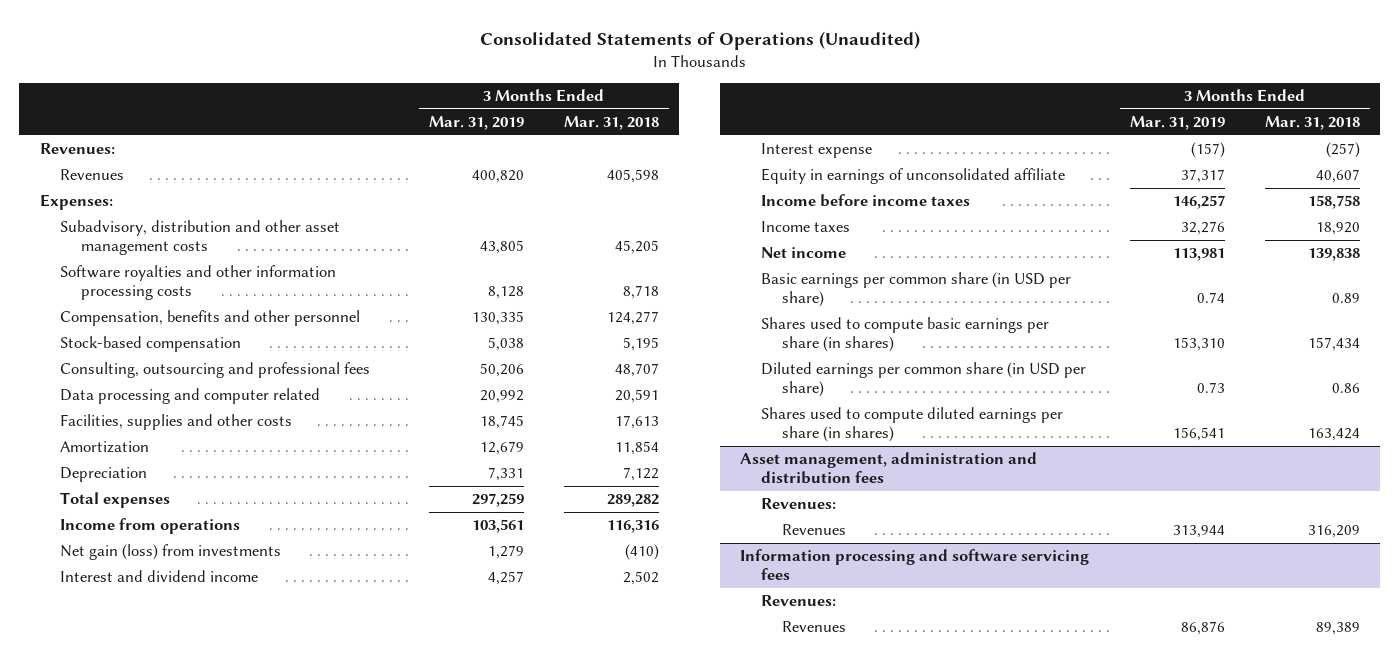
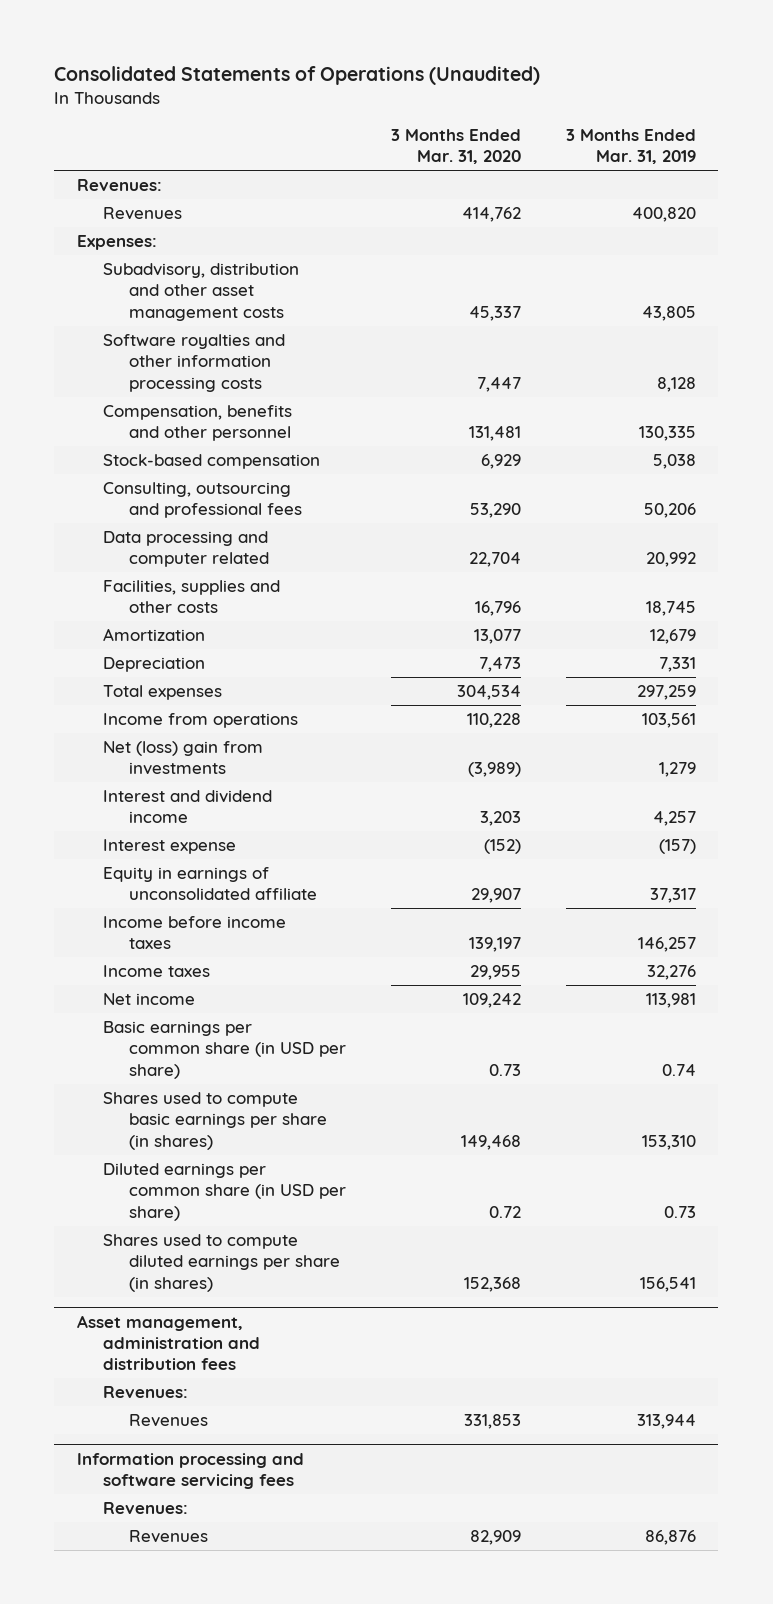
- | 3 Months Ended Mar. 31, 2019 | 3 Months Ended Mar. 31, 2018
+ | 3 Months Ended Mar. 31, 2020 | 3 Months Ended Mar. 31, 2019
- Net gain (loss) from investments | 1,279 | (410)
+ Net (loss) gain from investments | (3,989) | 1,279

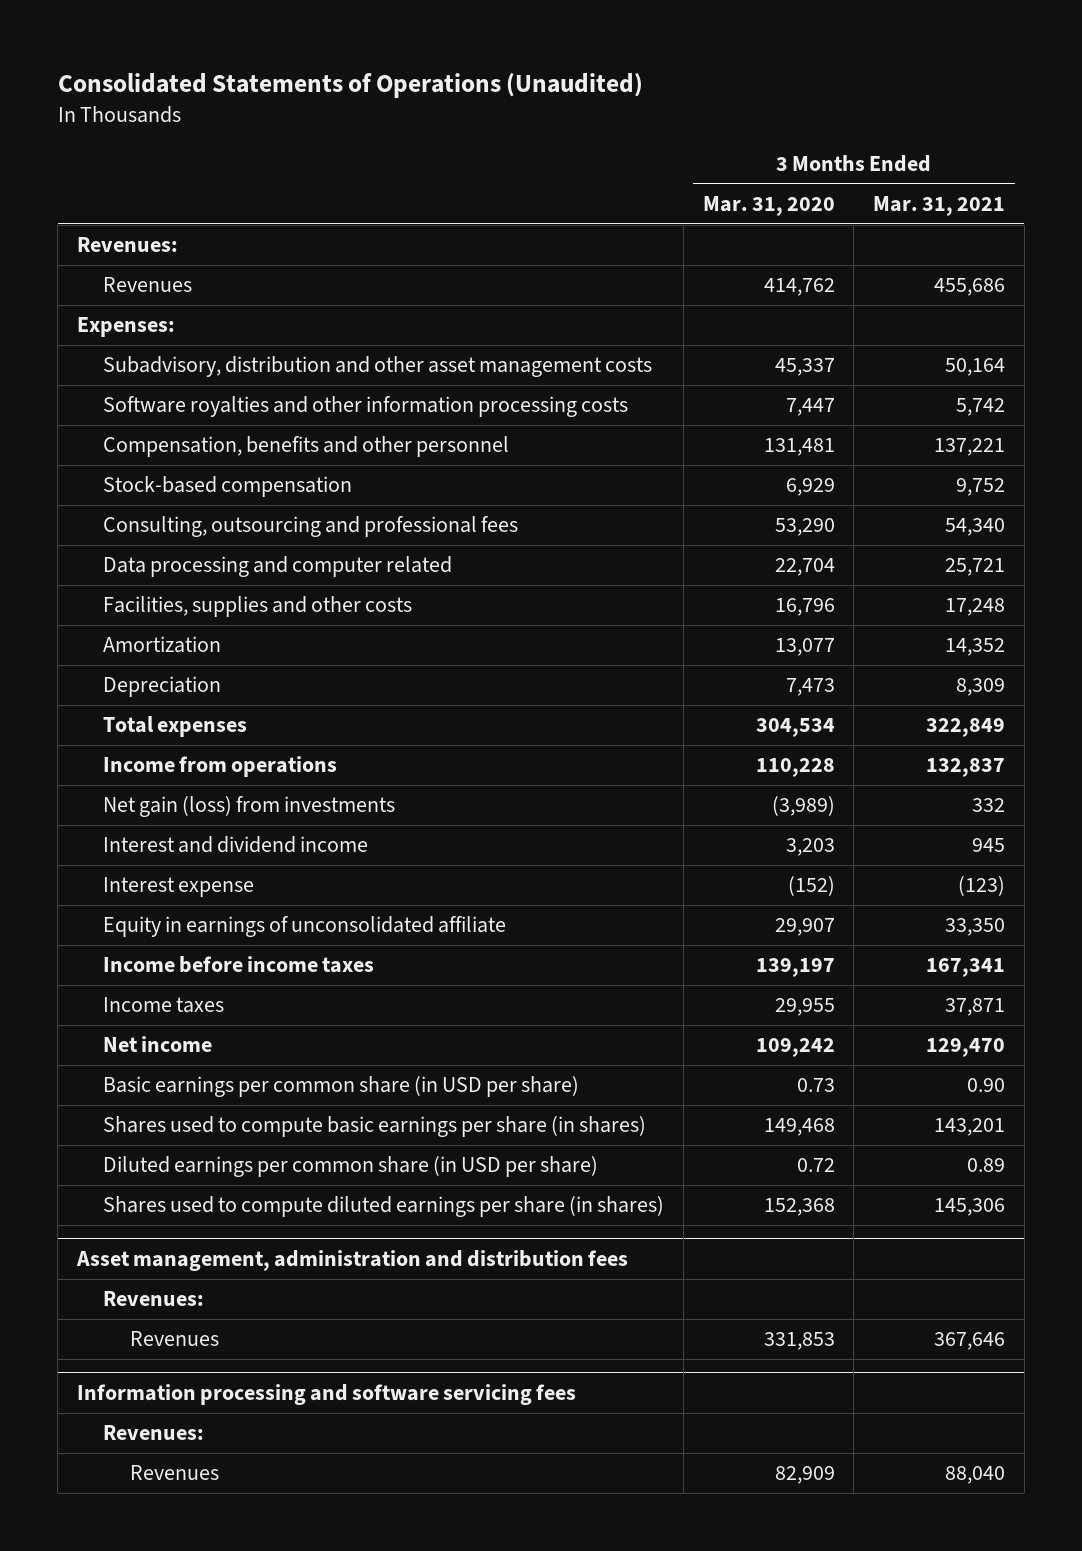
- | 3 Months Ended Mar. 31, 2020 | 3 Months Ended Mar. 31, 2019
+ | 3 Months Ended Mar. 31, 2020 | 3 Months Ended Mar. 31, 2021
- Net (loss) gain from investments | (3,989) | 1,279
+ Net gain (loss) from investments | (3,989) | 332

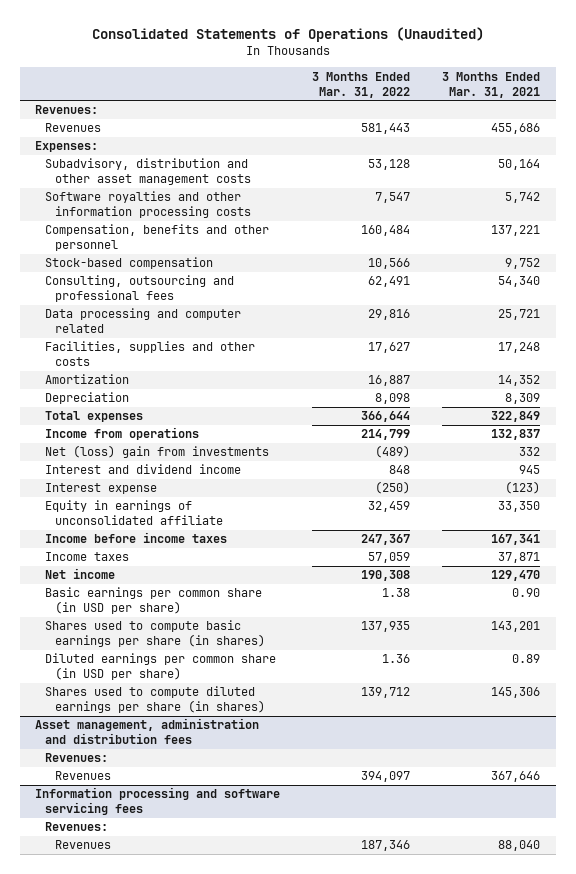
- | 3 Months Ended Mar. 31, 2020 | 3 Months Ended Mar. 31, 2021
+ | 3 Months Ended Mar. 31, 2022 | 3 Months Ended Mar. 31, 2021
- Net gain (loss) from investments | (3,989) | 332
+ Net (loss) gain from investments | (489) | 332

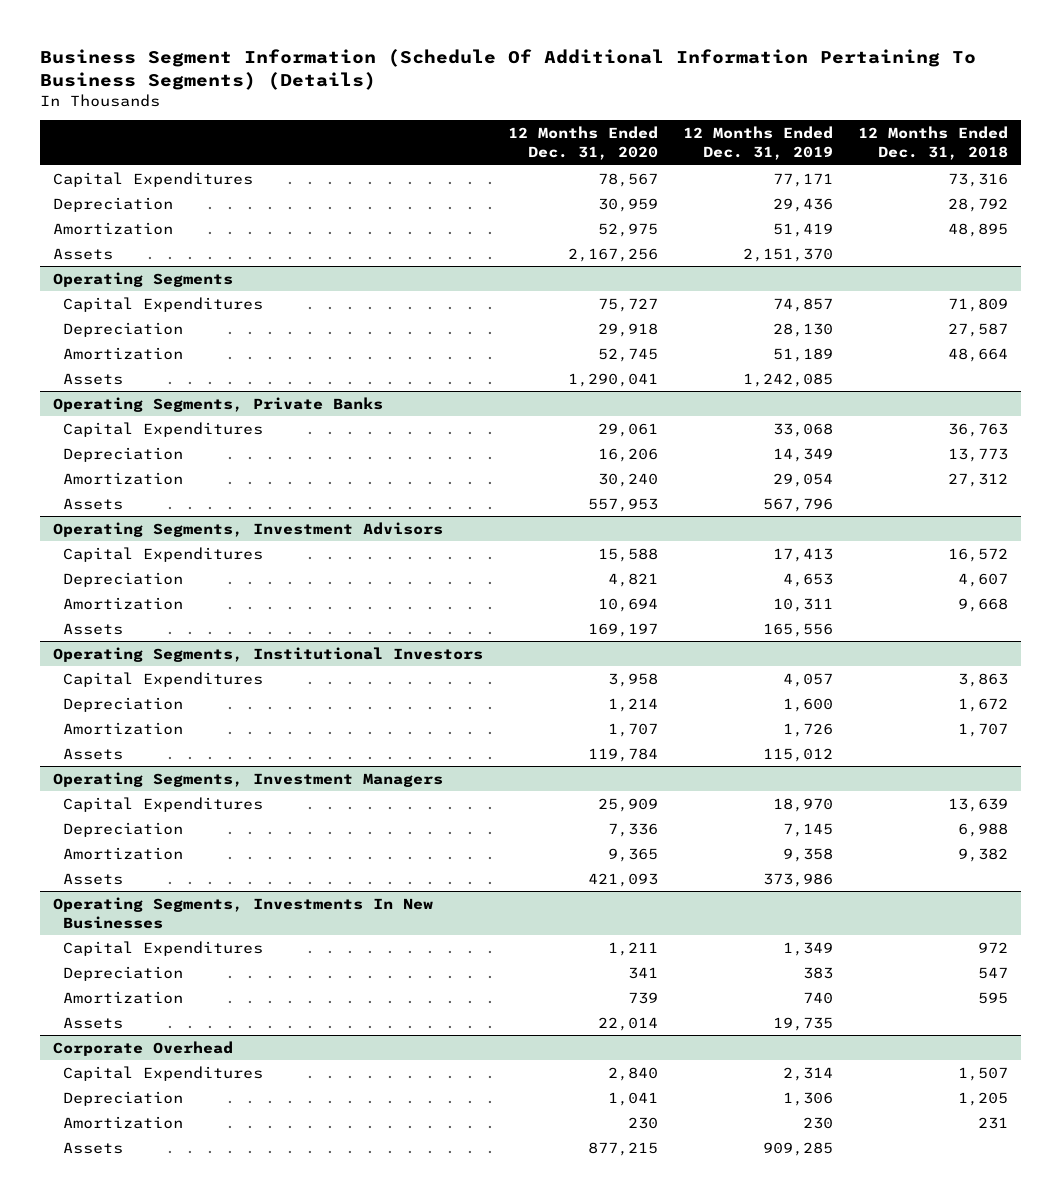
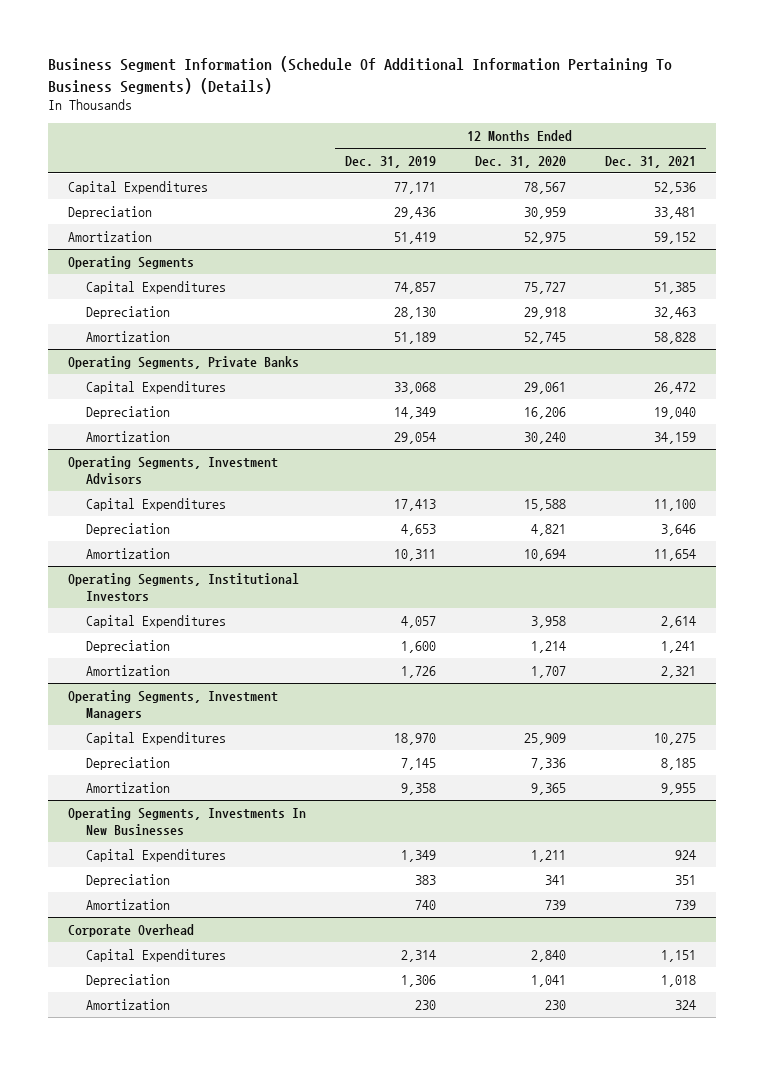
- | 12 Months Ended Dec. 31, 2020 | 12 Months Ended Dec. 31, 2019 | 12 Months Ended Dec. 31, 2018
+ | 12 Months Ended Dec. 31, 2019 | 12 Months Ended Dec. 31, 2020 | 12 Months Ended Dec. 31, 2021
- Assets | 2,167,256 | 2,151,370 |
@ Operating Segments
- Assets | 1,290,041 | 1,242,085 |
@ Operating Segments, Private Banks
- Assets | 557,953 | 567,796 |
@ Operating Segments, Investment Advisors
- Assets | 169,197 | 165,556 |
@ Operating Segments, Institutional Investors
- Assets | 119,784 | 115,012 |
@ Operating Segments, Investment Managers
- Assets | 421,093 | 373,986 |
@ Operating Segments, Investments In New Businesses
- Assets | 22,014 | 19,735 |
@ Corporate Overhead
- Assets | 877,215 | 909,285 |

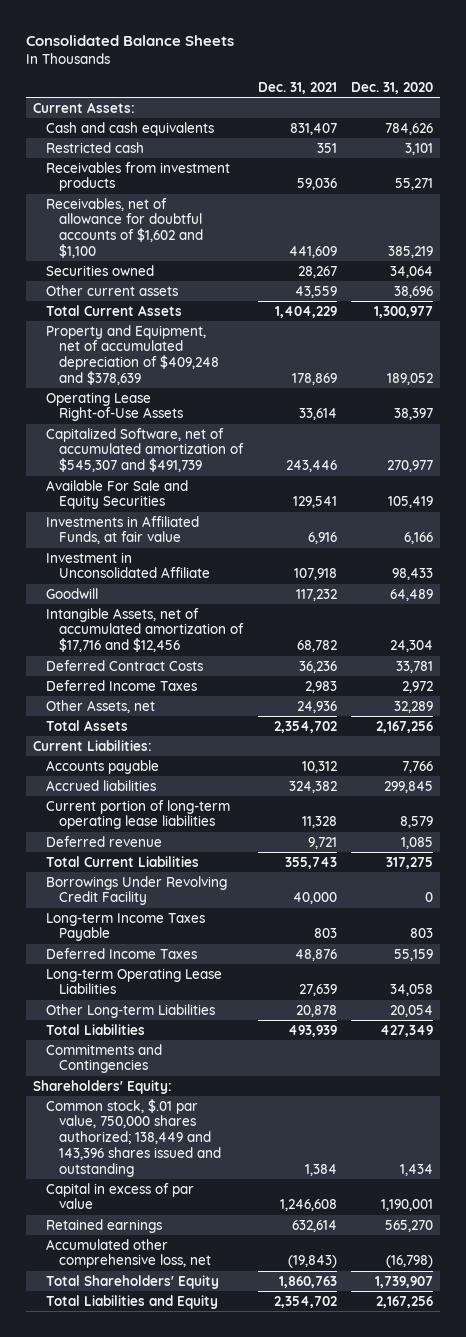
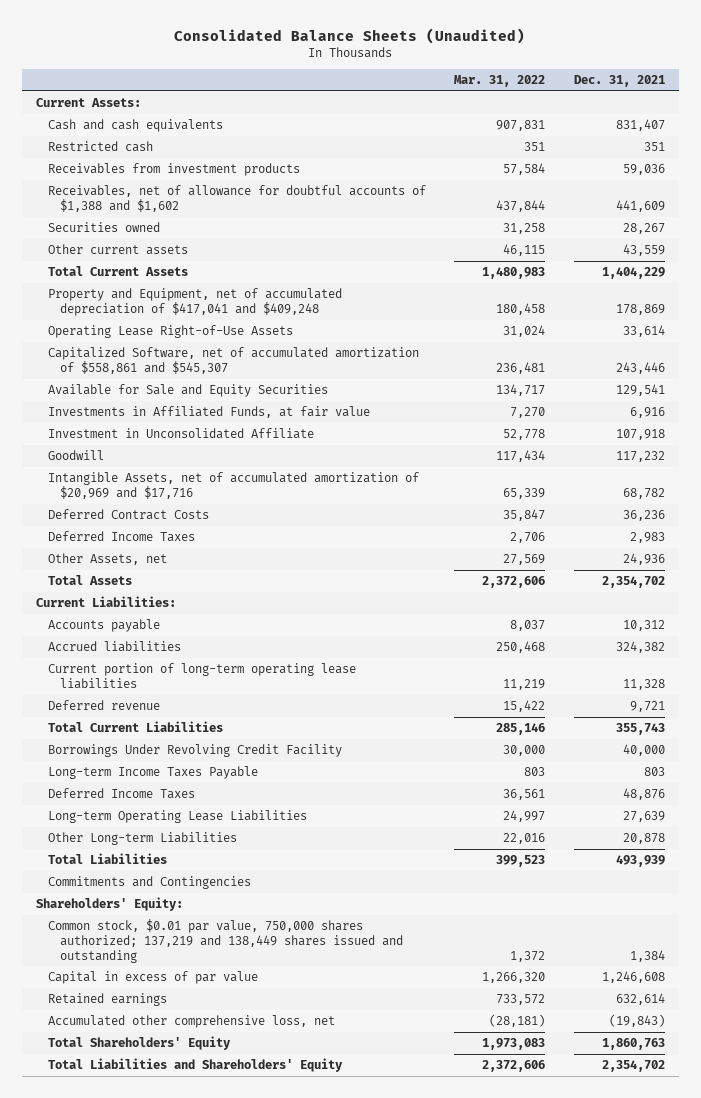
- Consolidated Balance Sheets
+ Consolidated Balance Sheets (Unaudited)
- | Dec. 31, 2021 | Dec. 31, 2020
+ | Mar. 31, 2022 | Dec. 31, 2021
- Receivables, net of allowance for doubtful accounts of $1,602 and $1,100 | 441,609 | 385,219
+ Receivables, net of allowance for doubtful accounts of $1,388 and $1,602 | 437,844 | 441,609
- Property and Equipment, net of accumulated depreciation of $409,248 and $378,639 | 178,869 | 189,052
+ Property and Equipment, net of accumulated depreciation of $417,041 and $409,248 | 180,458 | 178,869
- Capitalized Software, net of accumulated amortization of $545,307 and $491,739 | 243,446 | 270,977
- Available For Sale and Equity Securities | 129,541 | 105,419
+ Capitalized Software, net of accumulated amortization of $558,861 and $545,307 | 236,481 | 243,446
+ Available for Sale and Equity Securities | 134,717 | 129,541
- Intangible Assets, net of accumulated amortization of $17,716 and $12,456 | 68,782 | 24,304
+ Intangible Assets, net of accumulated amortization of $20,969 and $17,716 | 65,339 | 68,782
- Common stock, $.01 par value, 750,000 shares authorized; 138,449 and 143,396 shares issued and outstanding | 1,384 | 1,434
+ Common stock, $0.01 par value, 750,000 shares authorized; 137,219 and 138,449 shares issued and outstanding | 1,372 | 1,384
- Total Liabilities and Equity | 2,354,702 | 2,167,256
+ Total Liabilities and Shareholders' Equity | 2,372,606 | 2,354,702

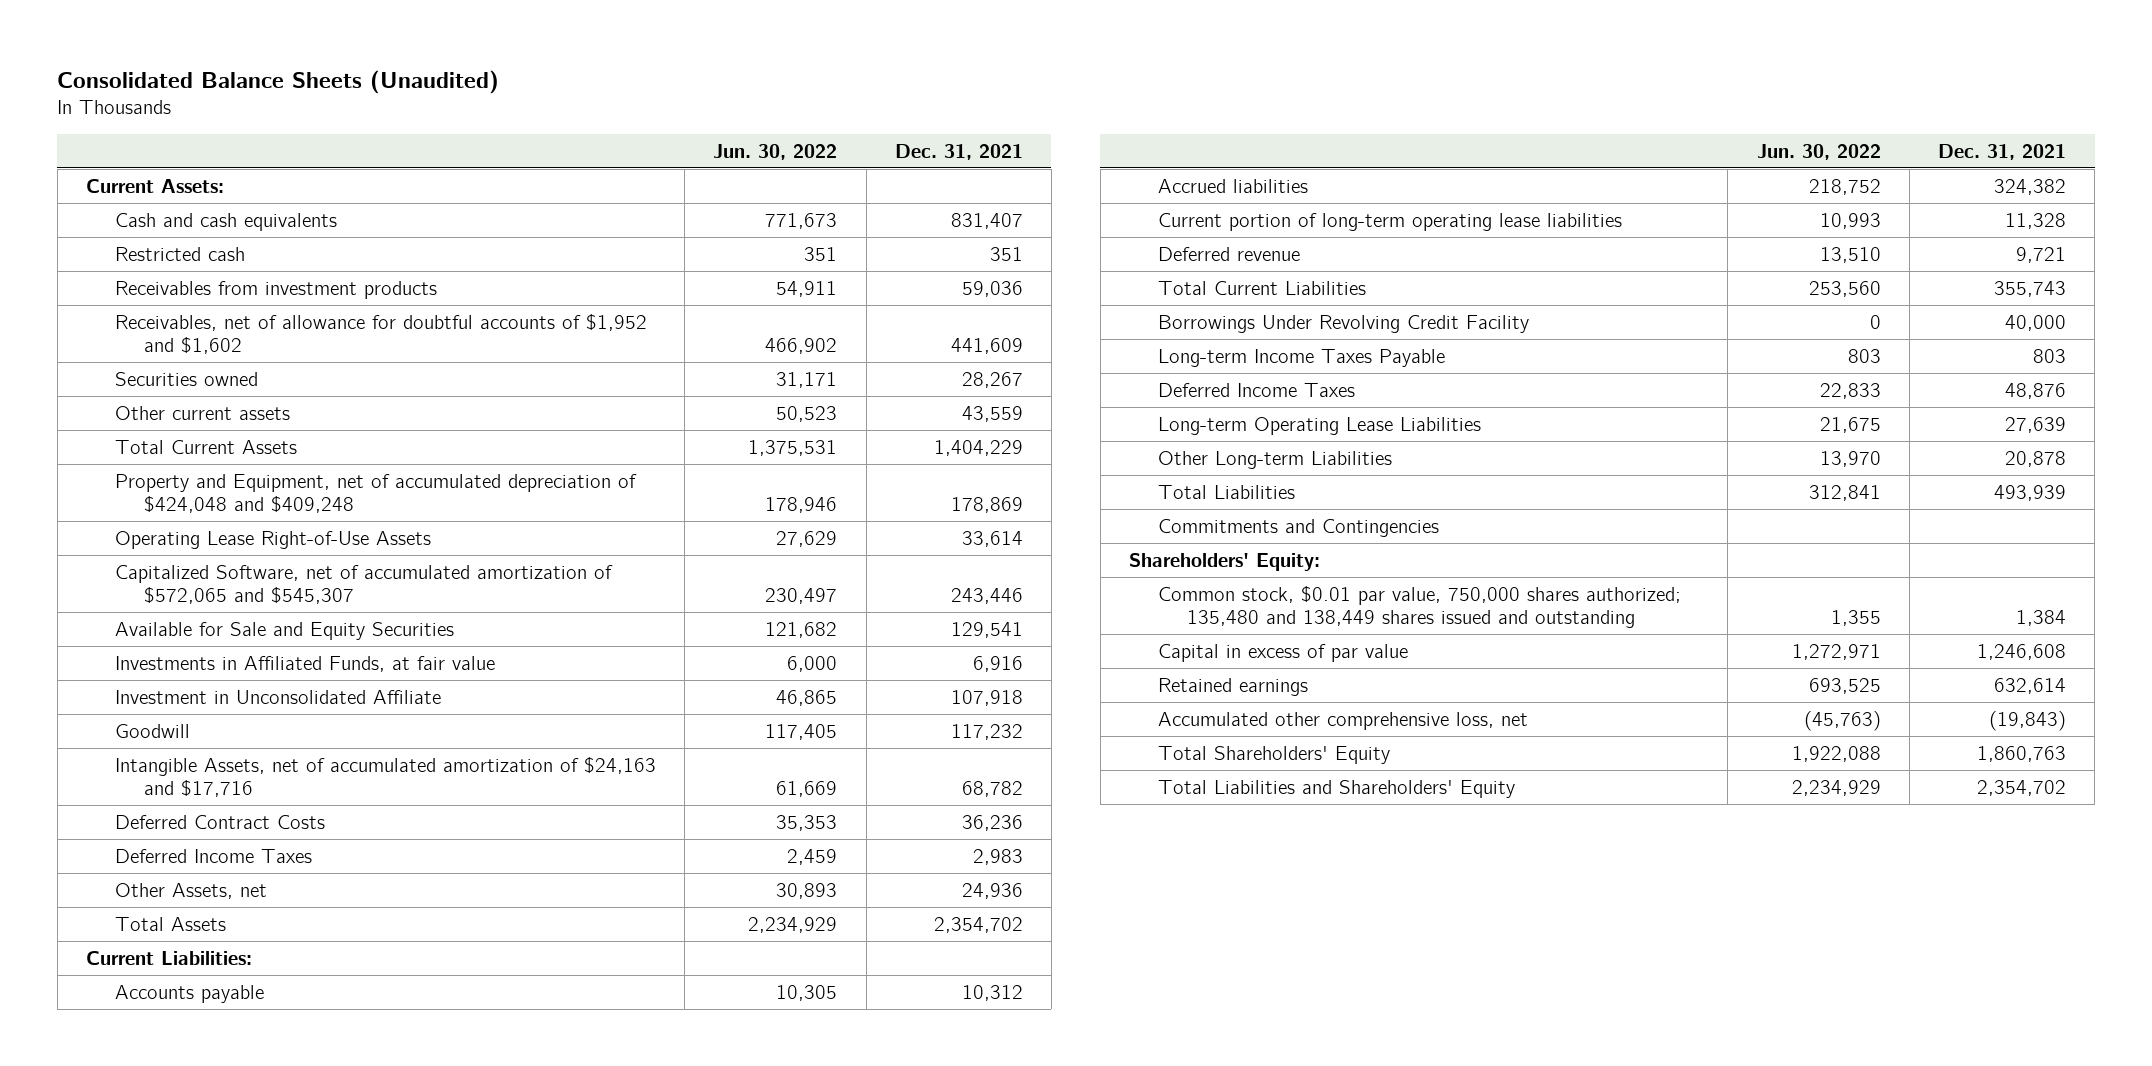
- | Mar. 31, 2022 | Dec. 31, 2021
+ | Jun. 30, 2022 | Dec. 31, 2021
- Receivables, net of allowance for doubtful accounts of $1,388 and $1,602 | 437,844 | 441,609
+ Receivables, net of allowance for doubtful accounts of $1,952 and $1,602 | 466,902 | 441,609
- Property and Equipment, net of accumulated depreciation of $417,041 and $409,248 | 180,458 | 178,869
+ Property and Equipment, net of accumulated depreciation of $424,048 and $409,248 | 178,946 | 178,869
- Capitalized Software, net of accumulated amortization of $558,861 and $545,307 | 236,481 | 243,446
+ Capitalized Software, net of accumulated amortization of $572,065 and $545,307 | 230,497 | 243,446
- Intangible Assets, net of accumulated amortization of $20,969 and $17,716 | 65,339 | 68,782
+ Intangible Assets, net of accumulated amortization of $24,163 and $17,716 | 61,669 | 68,782
- Common stock, $0.01 par value, 750,000 shares authorized; 137,219 and 138,449 shares issued and outstanding | 1,372 | 1,384
+ Common stock, $0.01 par value, 750,000 shares authorized; 135,480 and 138,449 shares issued and outstanding | 1,355 | 1,384

